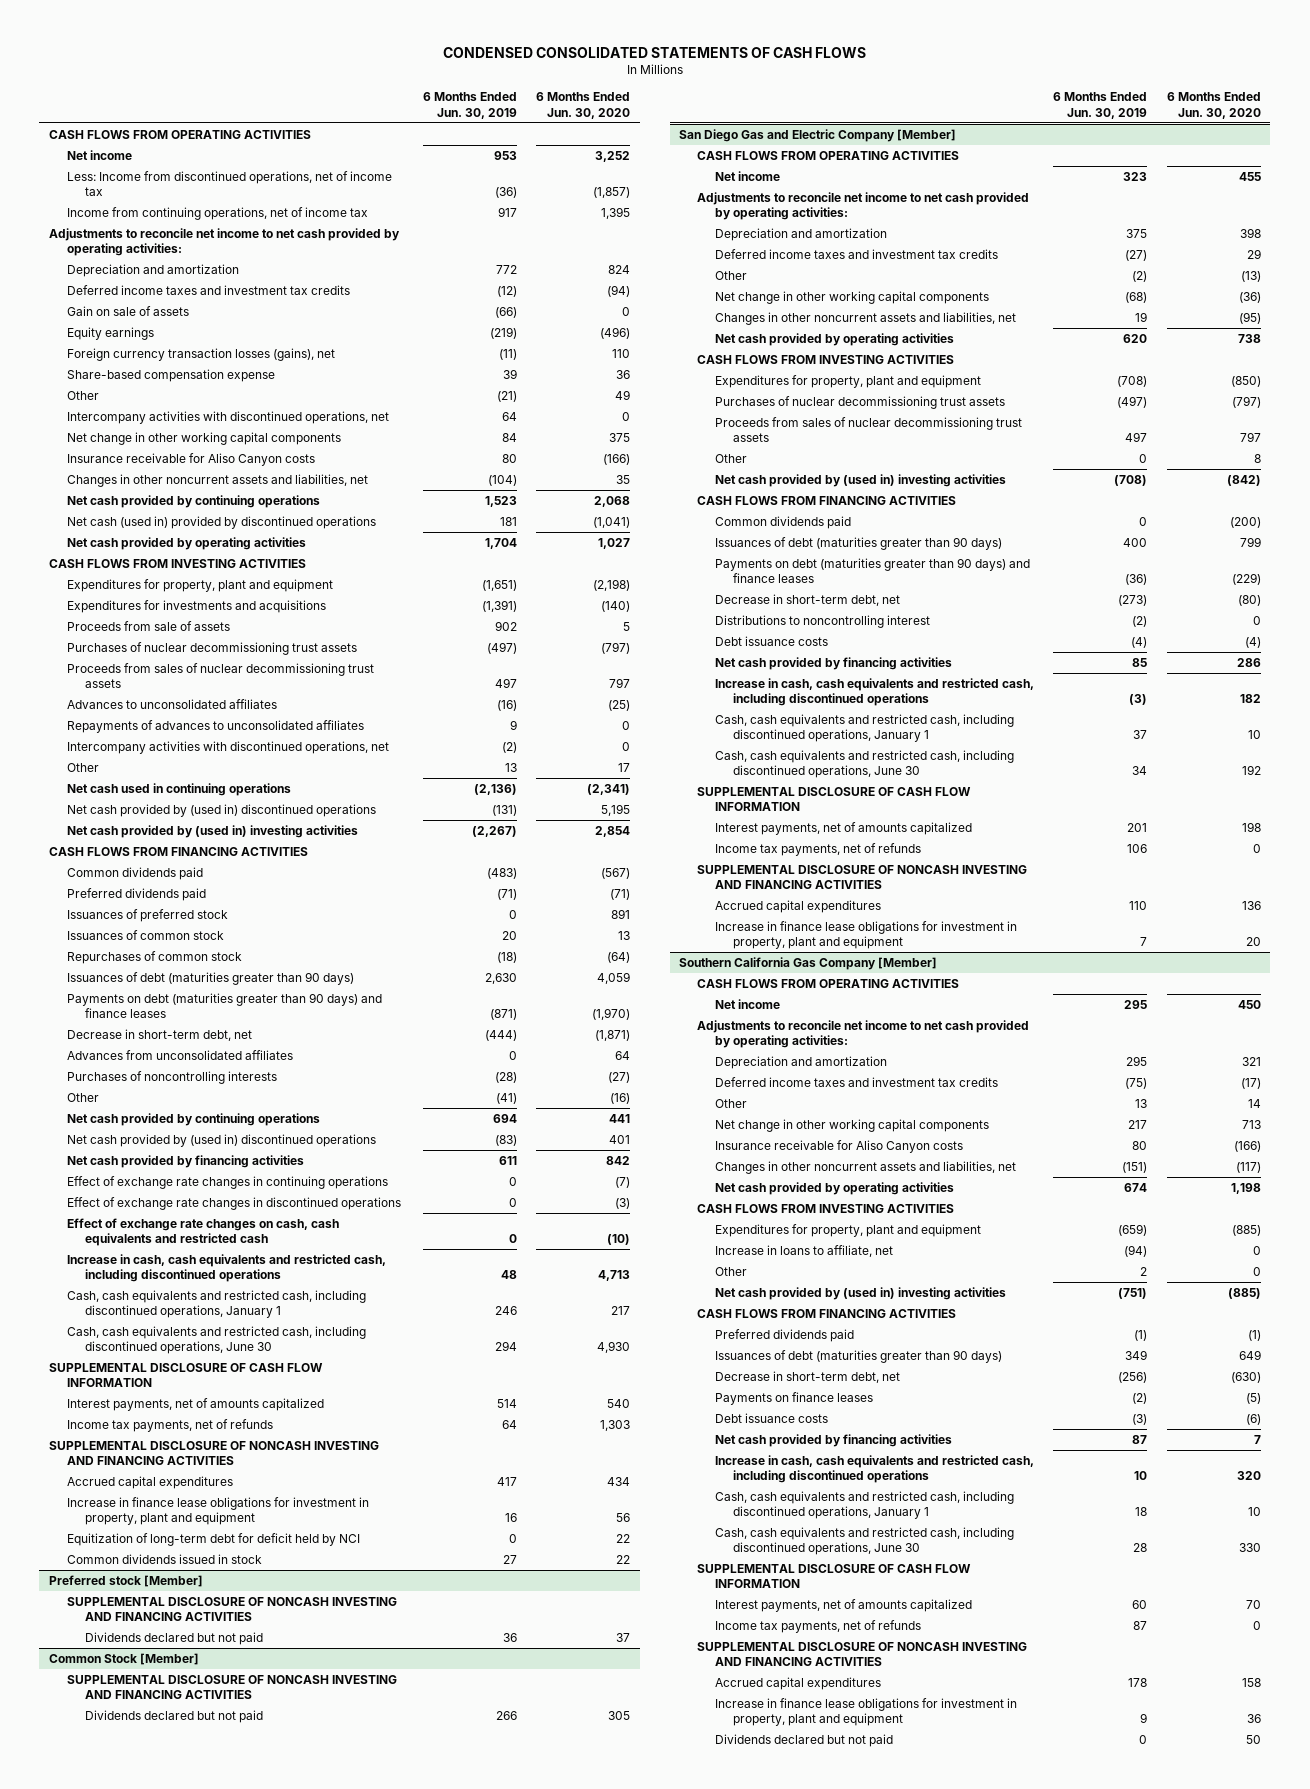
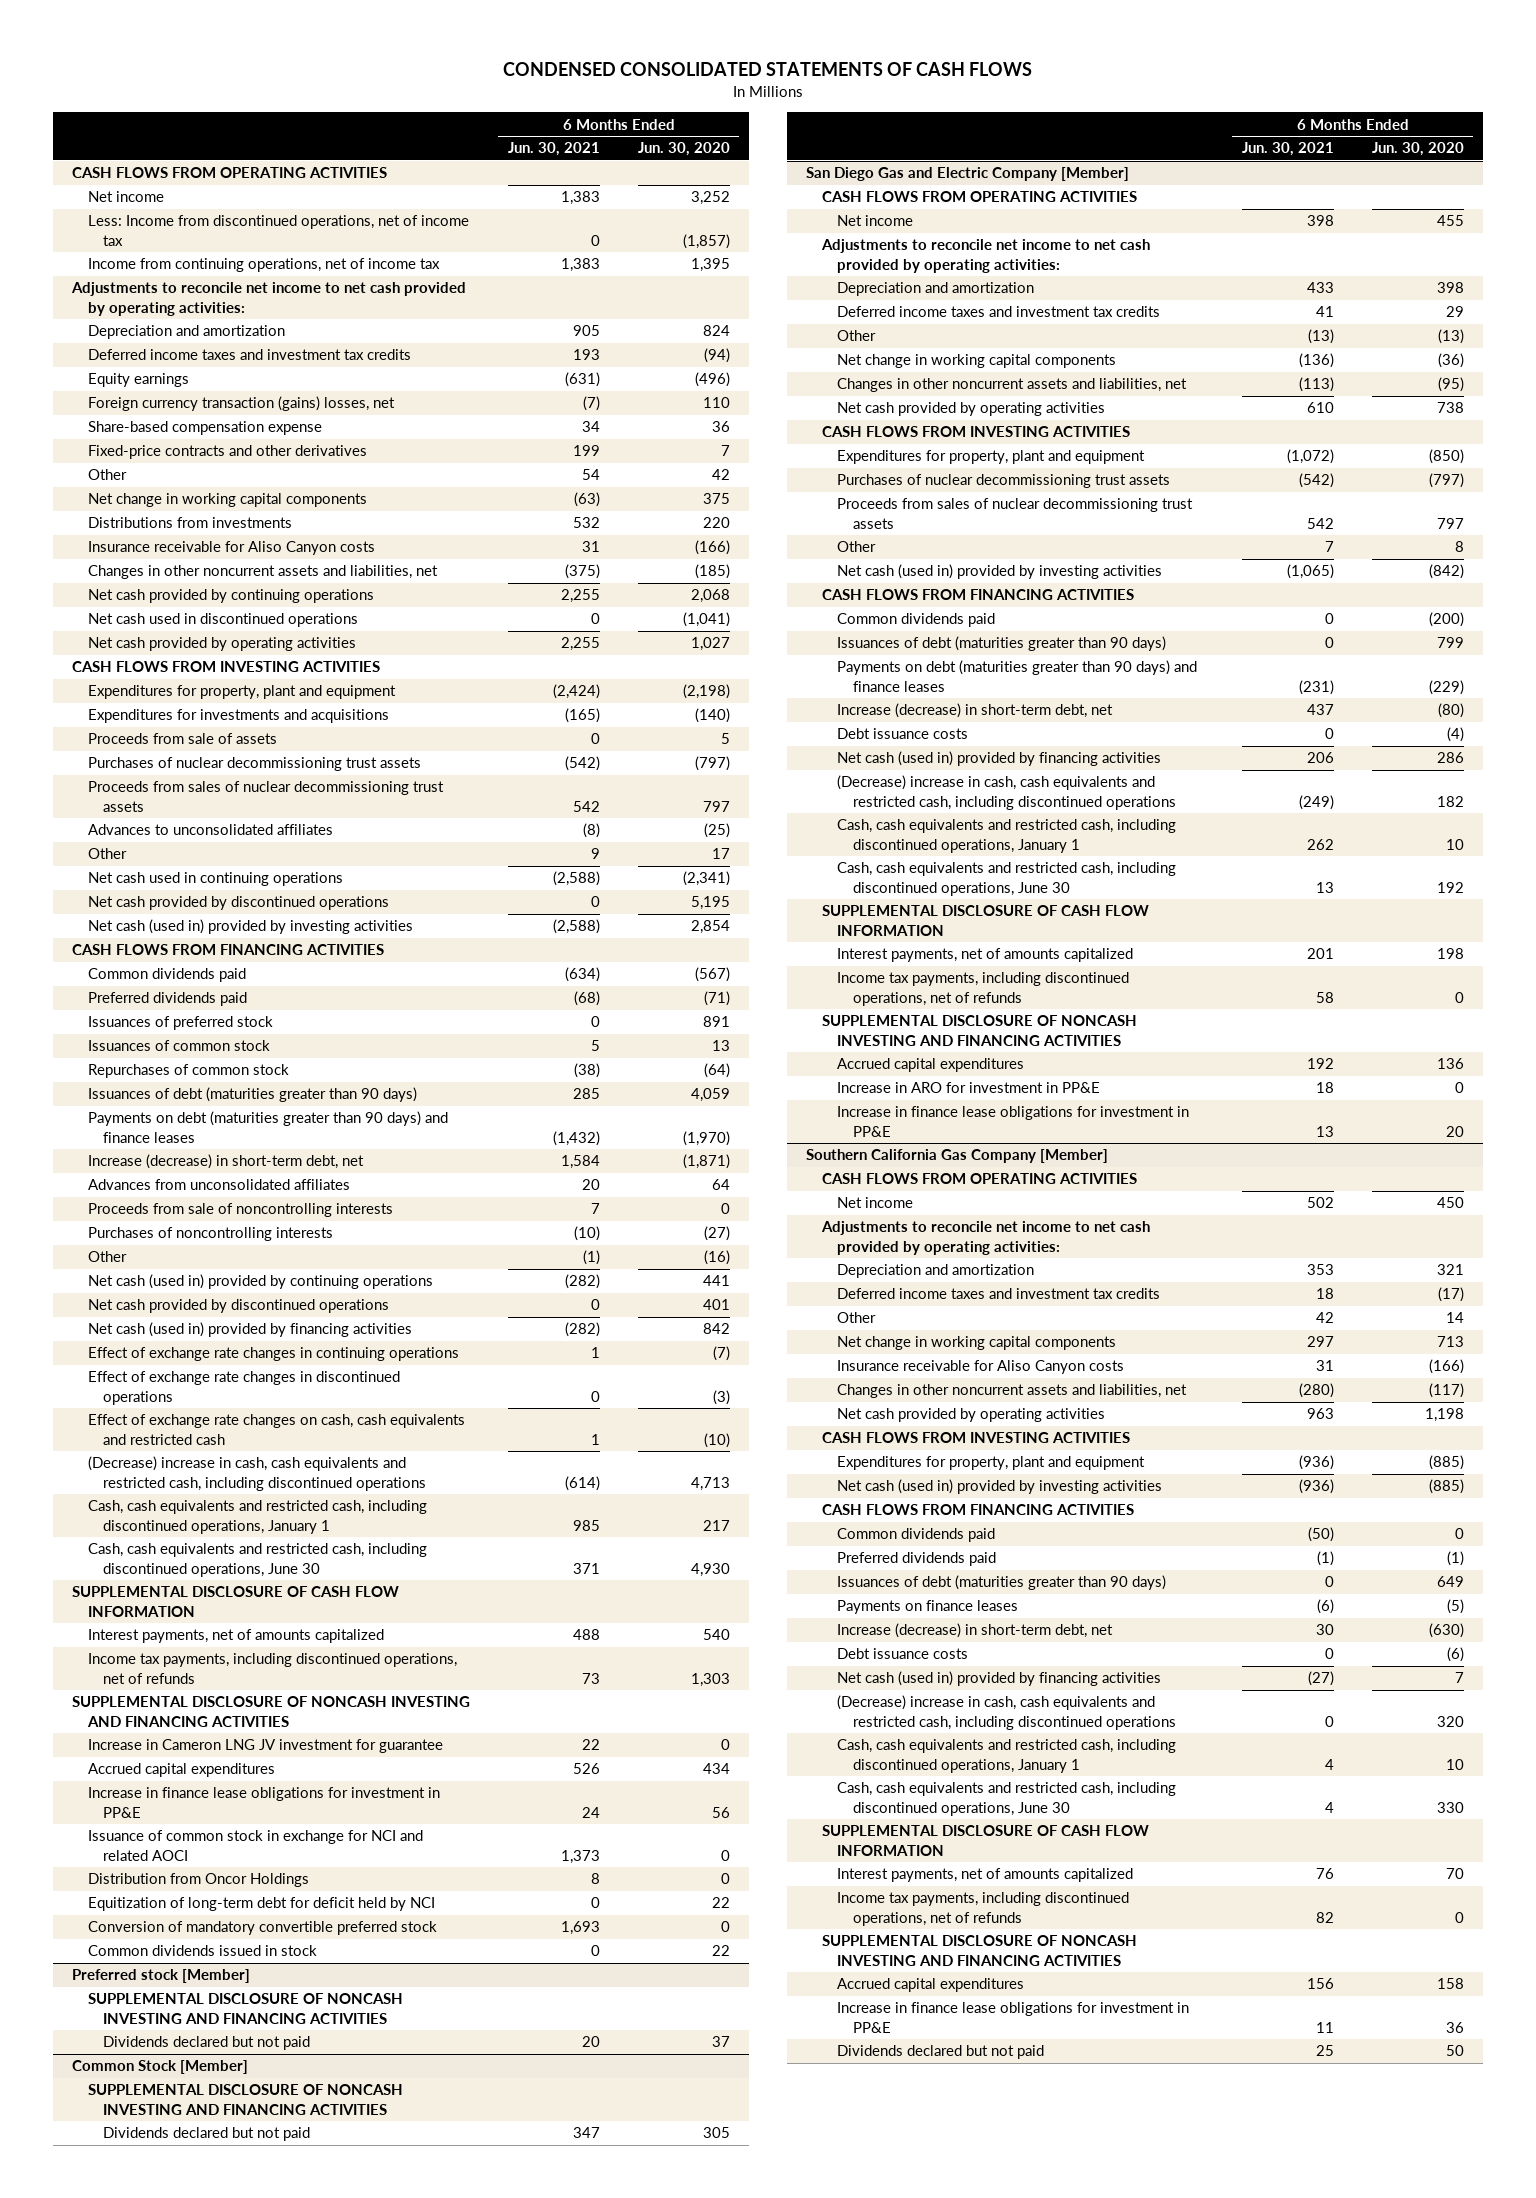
- | 6 Months Ended Jun. 30, 2019 | 6 Months Ended Jun. 30, 2020
+ | 6 Months Ended Jun. 30, 2021 | 6 Months Ended Jun. 30, 2020
- Gain on sale of assets | (66) | 0
- Foreign currency transaction losses (gains), net | (11) | 110
+ Foreign currency transaction (gains) losses, net | (7) | 110
- Other | (21) | 49
- Intercompany activities with discontinued operations, net | 64 | 0
- Net change in other working capital components | 84 | 375
+ Fixed-price contracts and other derivatives | 199 | 7
+ Other | 54 | 42
+ Net change in working capital components | (63) | 375
+ Distributions from investments | 532 | 220
- Changes in other noncurrent assets and liabilities, net | (104) | 35
+ Changes in other noncurrent assets and liabilities, net | (375) | (185)
- Net cash (used in) provided by discontinued operations | 181 | (1,041)
+ Net cash used in discontinued operations | 0 | (1,041)
- Repayments of advances to unconsolidated affiliates | 9 | 0
- Intercompany activities with discontinued operations, net | (2) | 0
- Net cash provided by (used in) discontinued operations | (131) | 5,195
- Net cash provided by (used in) investing activities | (2,267) | 2,854
+ Net cash provided by discontinued operations | 0 | 5,195
+ Net cash (used in) provided by investing activities | (2,588) | 2,854
- Decrease in short-term debt, net | (444) | (1,871)
+ Increase (decrease) in short-term debt, net | 1,584 | (1,871)
+ Proceeds from sale of noncontrolling interests | 7 | 0
- Net cash provided by continuing operations | 694 | 441
- Net cash provided by (used in) discontinued operations | (83) | 401
- Net cash provided by financing activities | 611 | 842
+ Net cash (used in) provided by continuing operations | (282) | 441
+ Net cash provided by discontinued operations | 0 | 401
+ Net cash (used in) provided by financing activities | (282) | 842
- Increase in cash, cash equivalents and restricted cash, including discontinued operations | 48 | 4,713
+ (Decrease) increase in cash, cash equivalents and restricted cash, including discontinued operations | (614) | 4,713
- Income tax payments, net of refunds | 64 | 1,303
+ Income tax payments, including discontinued operations, net of refunds | 73 | 1,303
+ Increase in Cameron LNG JV investment for guarantee | 22 | 0
- Increase in finance lease obligations for investment in property, plant and equipment | 16 | 56
+ Increase in finance lease obligations for investment in PP&E | 24 | 56
+ Issuance of common stock in exchange for NCI and related AOCI | 1,373 | 0
+ Distribution from Oncor Holdings | 8 | 0
+ Conversion of mandatory convertible preferred stock | 1,693 | 0
@ San Diego Gas and Electric Company [Member]
- Net change in other working capital components | (68) | (36)
+ Net change in working capital components | (136) | (36)
- Net cash provided by (used in) investing activities | (708) | (842)
+ Net cash (used in) provided by investing activities | (1,065) | (842)
- Decrease in short-term debt, net | (273) | (80)
- Distributions to noncontrolling interest | (2) | 0
+ Increase (decrease) in short-term debt, net | 437 | (80)
- Net cash provided by financing activities | 85 | 286
- Increase in cash, cash equivalents and restricted cash, including discontinued operations | (3) | 182
+ Net cash (used in) provided by financing activities | 206 | 286
+ (Decrease) increase in cash, cash equivalents and restricted cash, including discontinued operations | (249) | 182
- Income tax payments, net of refunds | 106 | 0
+ Income tax payments, including discontinued operations, net of refunds | 58 | 0
- Increase in finance lease obligations for investment in property, plant and equipment | 7 | 20
+ Increase in ARO for investment in PP&E | 18 | 0
+ Increase in finance lease obligations for investment in PP&E | 13 | 20
@ Southern California Gas Company [Member]
- Net change in other working capital components | 217 | 713
+ Net change in working capital components | 297 | 713
- Increase in loans to affiliate, net | (94) | 0
- Other | 2 | 0
- Net cash provided by (used in) investing activities | (751) | (885)
+ Net cash (used in) provided by investing activities | (936) | (885)
+ Common dividends paid | (50) | 0
- Decrease in short-term debt, net | (256) | (630)
+ Increase (decrease) in short-term debt, net | 30 | (630)
- Net cash provided by financing activities | 87 | 7
- Increase in cash, cash equivalents and restricted cash, including discontinued operations | 10 | 320
+ Net cash (used in) provided by financing activities | (27) | 7
+ (Decrease) increase in cash, cash equivalents and restricted cash, including discontinued operations | 0 | 320
- Income tax payments, net of refunds | 87 | 0
+ Income tax payments, including discontinued operations, net of refunds | 82 | 0
- Increase in finance lease obligations for investment in property, plant and equipment | 9 | 36
+ Increase in finance lease obligations for investment in PP&E | 11 | 36

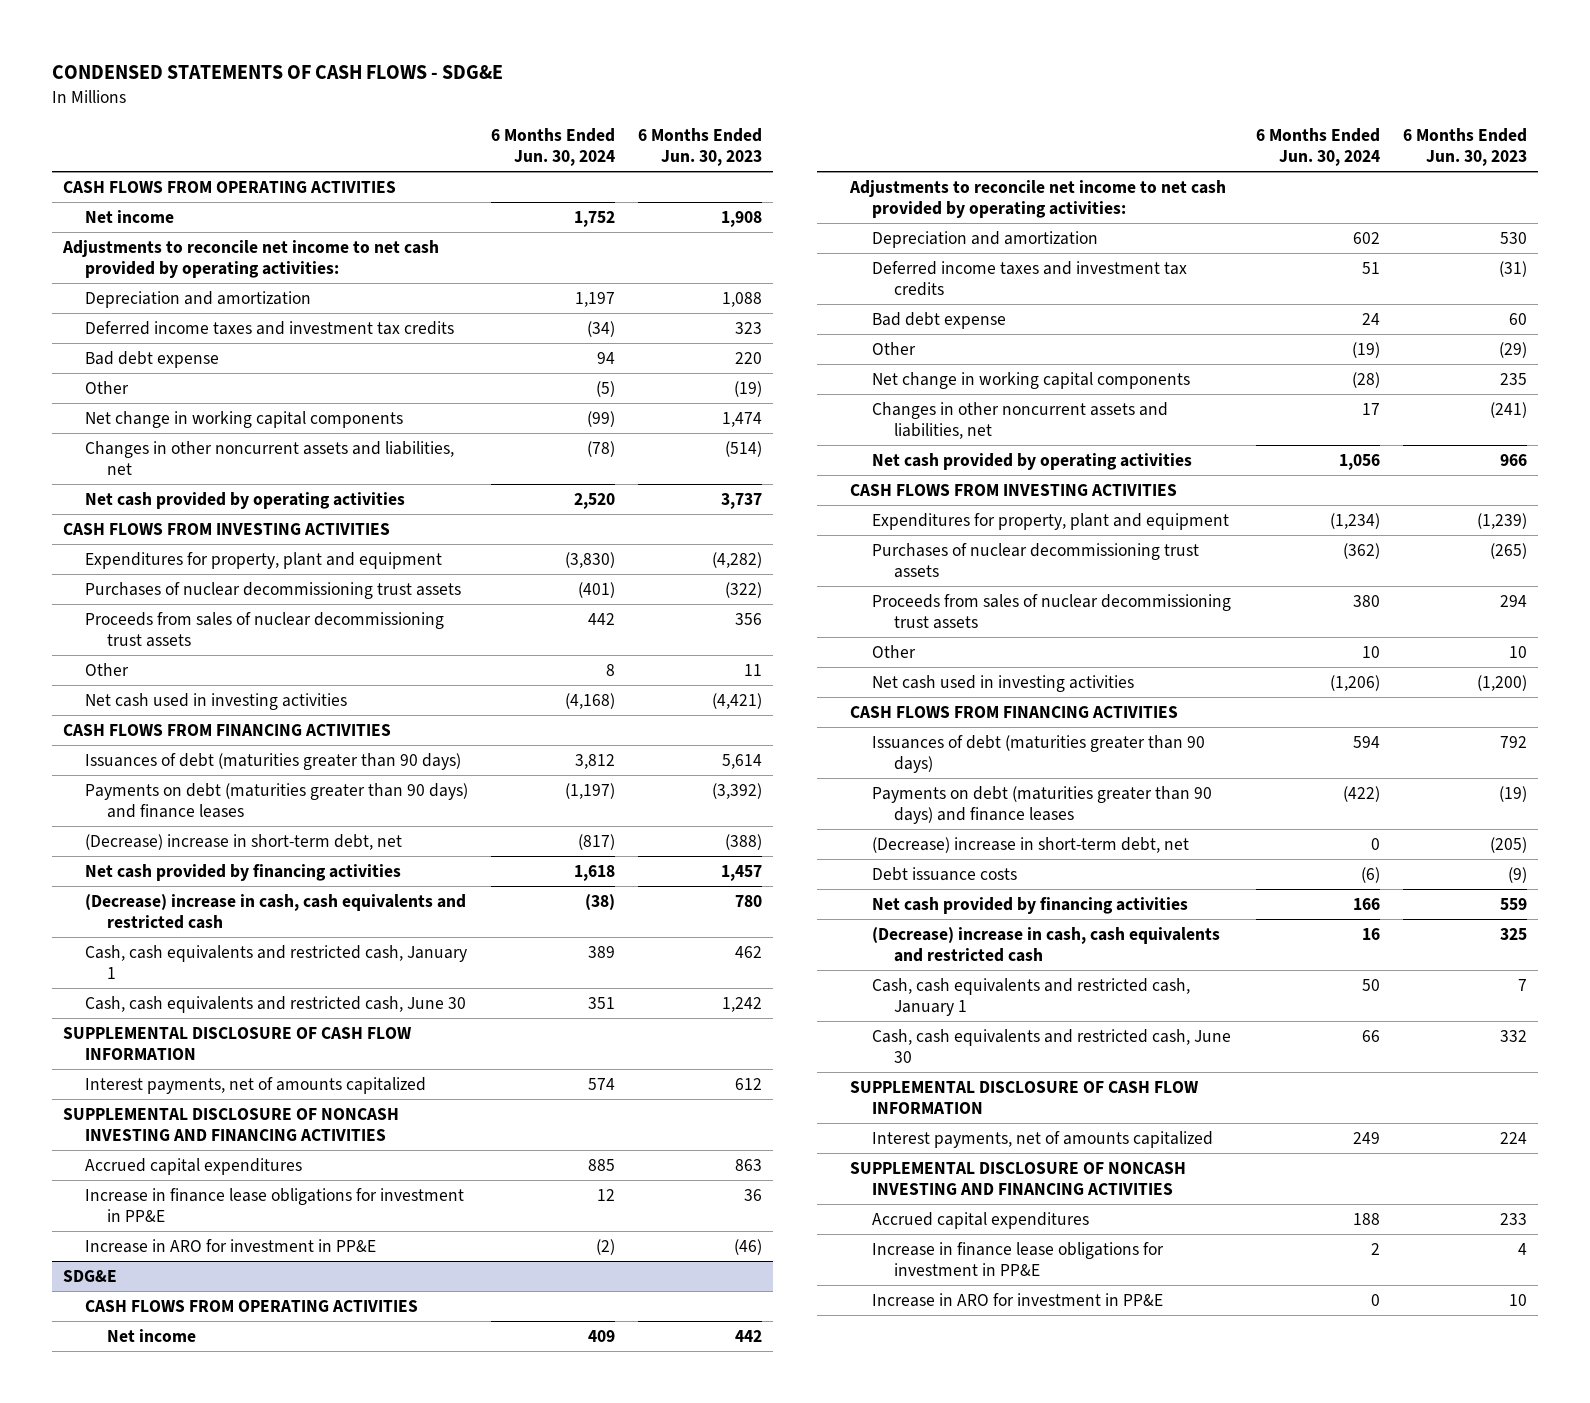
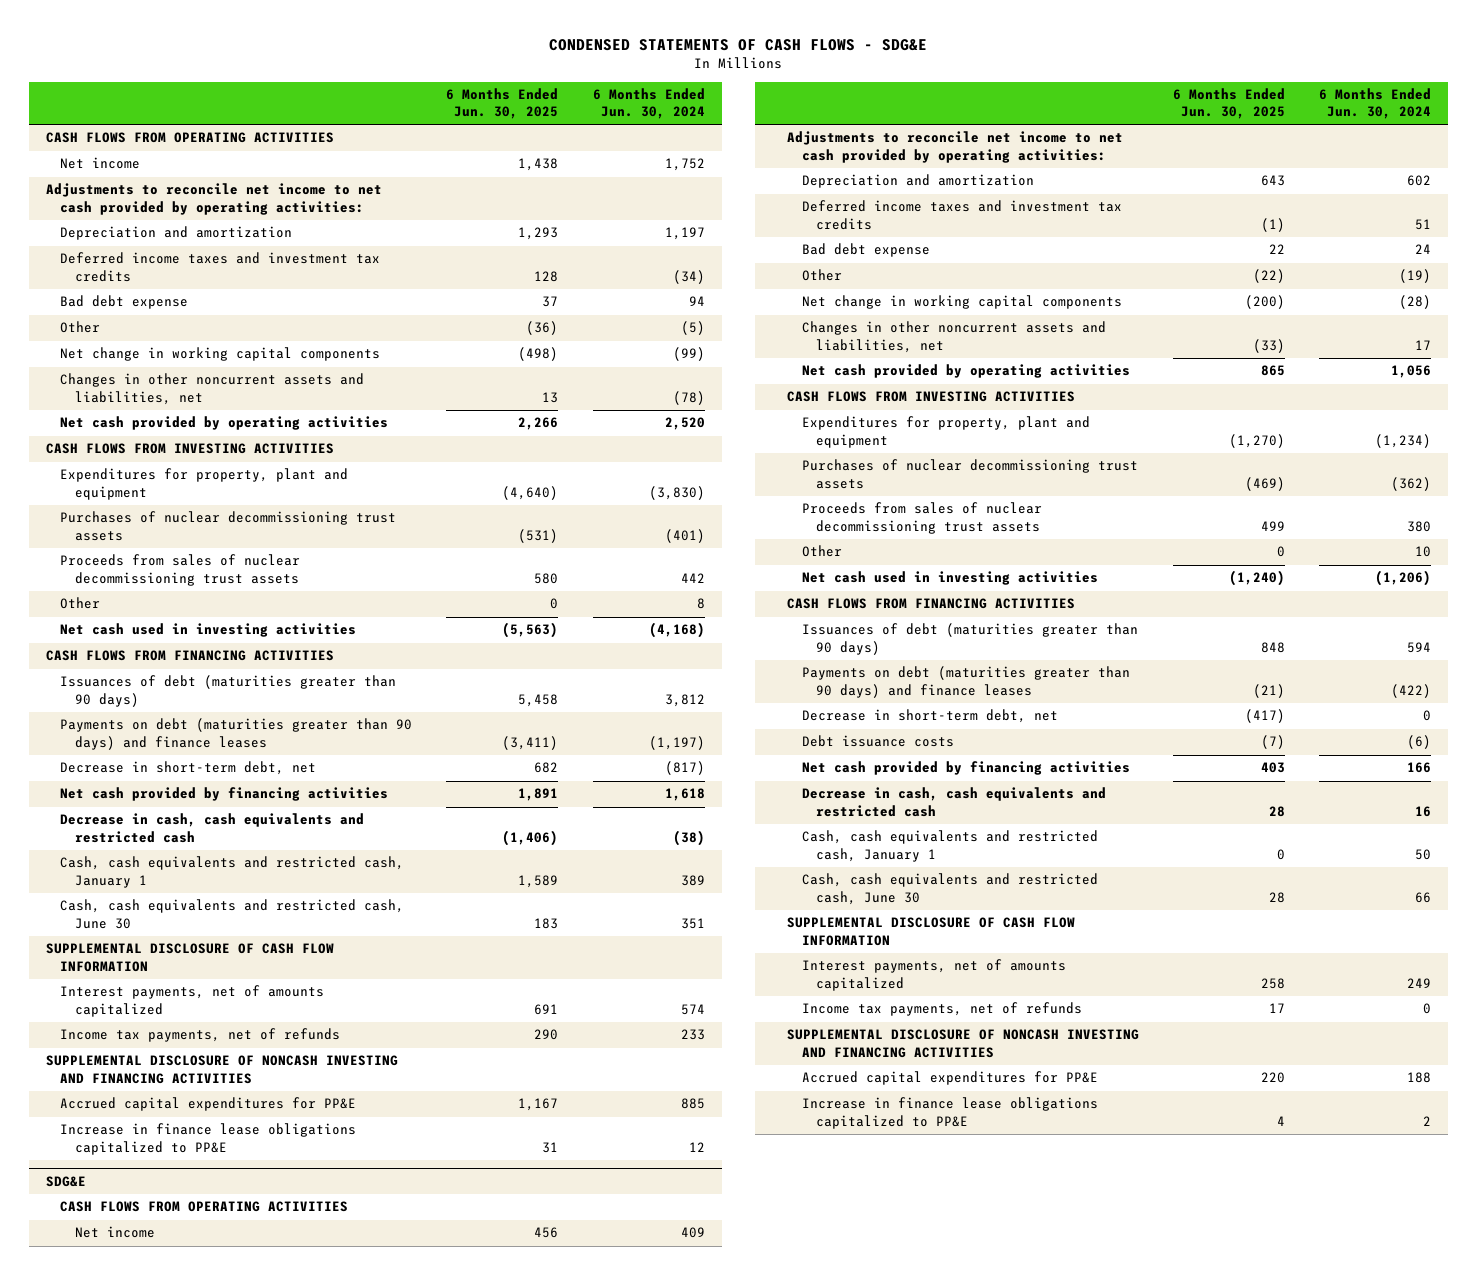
- | 6 Months Ended Jun. 30, 2024 | 6 Months Ended Jun. 30, 2023
+ | 6 Months Ended Jun. 30, 2025 | 6 Months Ended Jun. 30, 2024
- (Decrease) increase in short-term debt, net | (817) | (388)
+ Decrease in short-term debt, net | 682 | (817)
- (Decrease) increase in cash, cash equivalents and restricted cash | (38) | 780
+ Decrease in cash, cash equivalents and restricted cash | (1,406) | (38)
+ Income tax payments, net of refunds | 290 | 233
- Accrued capital expenditures | 885 | 863
- Increase in finance lease obligations for investment in PP&E | 12 | 36
- Increase in ARO for investment in PP&E | (2) | (46)
+ Accrued capital expenditures for PP&E | 1,167 | 885
+ Increase in finance lease obligations capitalized to PP&E | 31 | 12
@ SDG&E
- (Decrease) increase in short-term debt, net | 0 | (205)
+ Decrease in short-term debt, net | (417) | 0
- (Decrease) increase in cash, cash equivalents and restricted cash | 16 | 325
+ Decrease in cash, cash equivalents and restricted cash | 28 | 16
+ Income tax payments, net of refunds | 17 | 0
- Accrued capital expenditures | 188 | 233
- Increase in finance lease obligations for investment in PP&E | 2 | 4
- Increase in ARO for investment in PP&E | 0 | 10
+ Accrued capital expenditures for PP&E | 220 | 188
+ Increase in finance lease obligations capitalized to PP&E | 4 | 2

